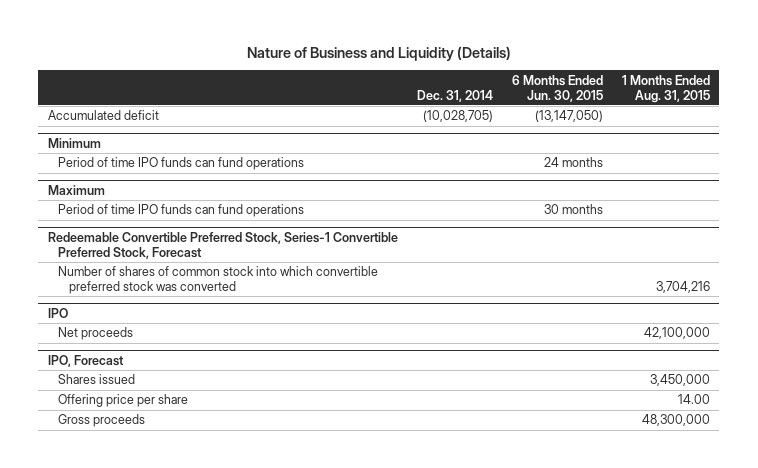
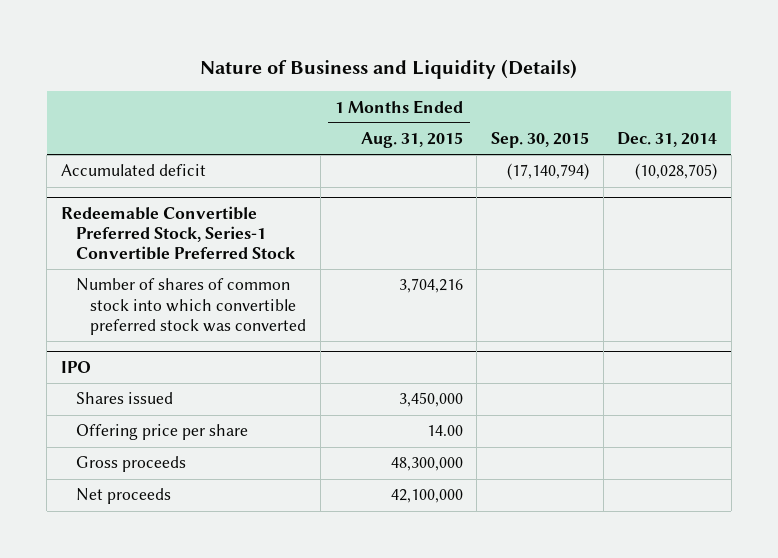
- | Dec. 31, 2014 | 6 Months Ended Jun. 30, 2015 | 1 Months Ended Aug. 31, 2015
+ | 1 Months Ended Aug. 31, 2015 | Sep. 30, 2015 | Dec. 31, 2014
- Minimum
- Period of time IPO funds can fund operations | | 24 months |
- Maximum
- Period of time IPO funds can fund operations | | 30 months |
- Redeemable Convertible Preferred Stock, Series-1 Convertible Preferred Stock, Forecast
+ Redeemable Convertible Preferred Stock, Series-1 Convertible Preferred Stock
- IPO, Forecast
@ IPO
moved down: Net proceeds | 42,100,000 | |

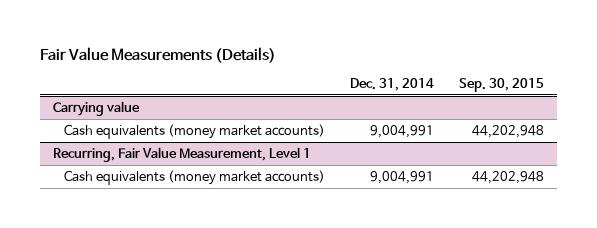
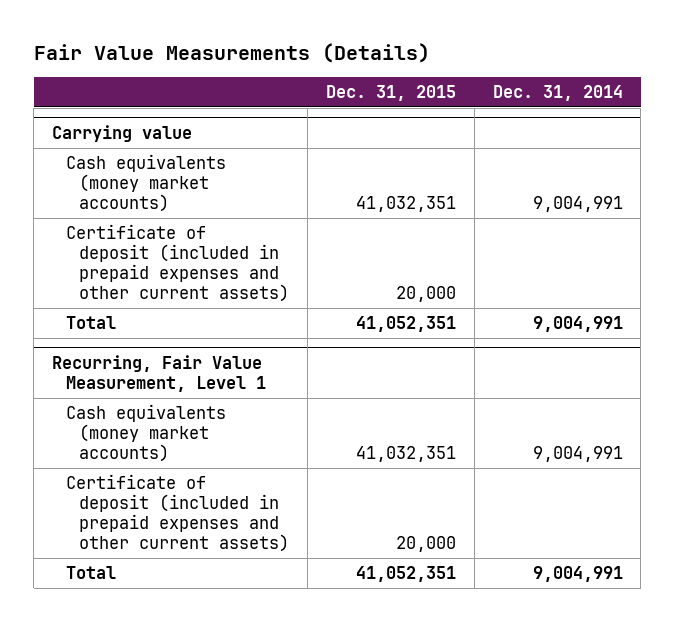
- | Dec. 31, 2014 | Sep. 30, 2015
+ | Dec. 31, 2015 | Dec. 31, 2014
@ Carrying value
+ Certificate of deposit (included in prepaid expenses and other current assets) | 20,000 |
+ Total | 41,052,351 | 9,004,991
@ Recurring, Fair Value Measurement, Level 1
+ Certificate of deposit (included in prepaid expenses and other current assets) | 20,000 |
+ Total | 41,052,351 | 9,004,991

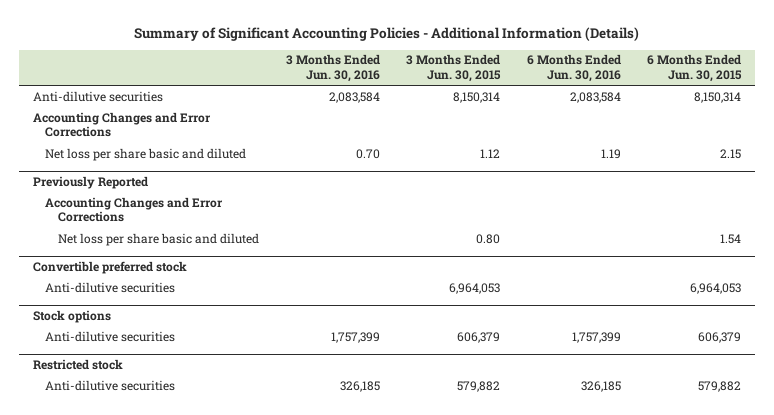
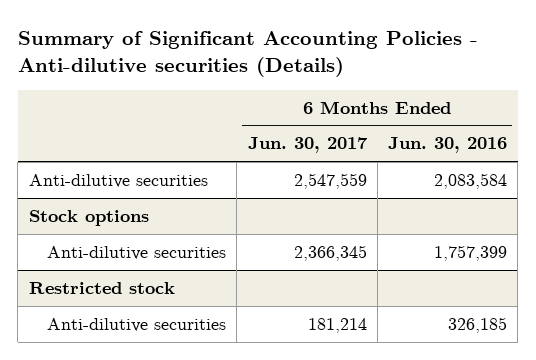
- Summary of Significant Accounting Policies - Additional Information (Details)
+ Summary of Significant Accounting Policies - Anti-dilutive securities (Details)
- | 3 Months Ended Jun. 30, 2016 | 3 Months Ended Jun. 30, 2015 | 6 Months Ended Jun. 30, 2016 | 6 Months Ended Jun. 30, 2015
+ | 6 Months Ended Jun. 30, 2017 | 6 Months Ended Jun. 30, 2016
- Accounting Changes and Error Corrections
- Net loss per share basic and diluted | 0.70 | 1.12 | 1.19 | 2.15
- Previously Reported
- Accounting Changes and Error Corrections
- Net loss per share basic and diluted | | 0.80 | | 1.54
- Convertible preferred stock
- Anti-dilutive securities | | 6,964,053 | | 6,964,053

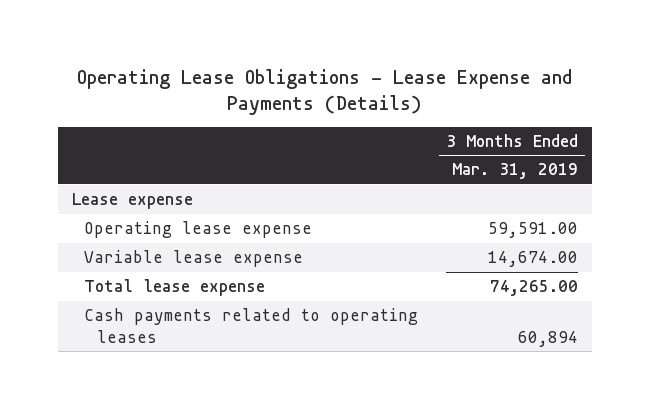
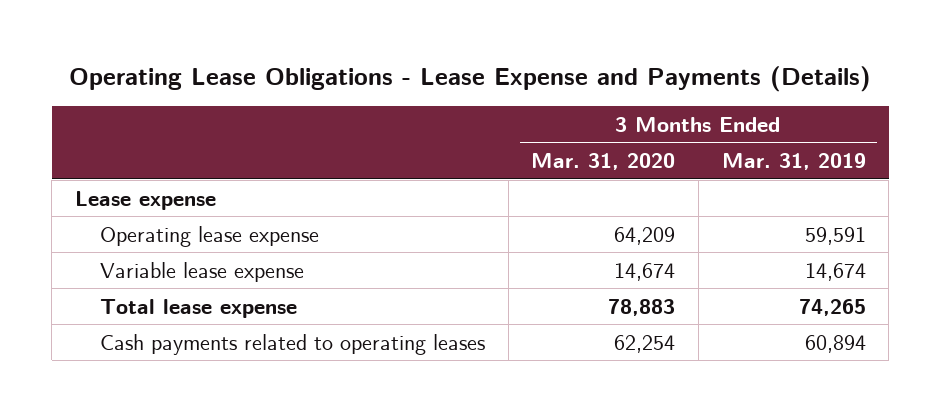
- | 3 Months Ended Mar. 31, 2019
+ | 3 Months Ended Mar. 31, 2020 | 3 Months Ended Mar. 31, 2019
- Operating lease expense | 59,591.00
- Variable lease expense | 14,674.00
- Total lease expense | 74,265.00
+ Operating lease expense | 64,209 | 59,591
+ Variable lease expense | 14,674 | 14,674
+ Total lease expense | 78,883 | 74,265

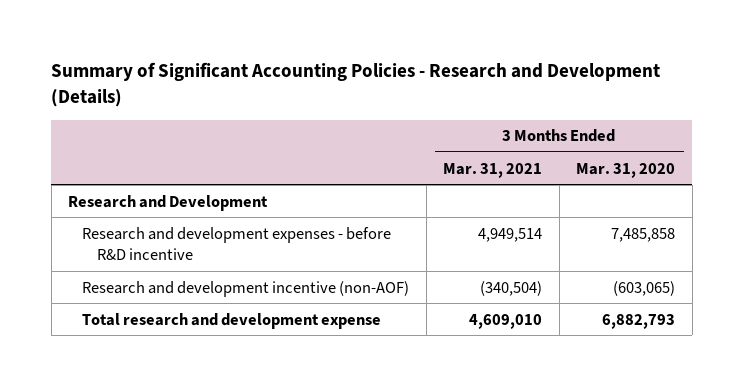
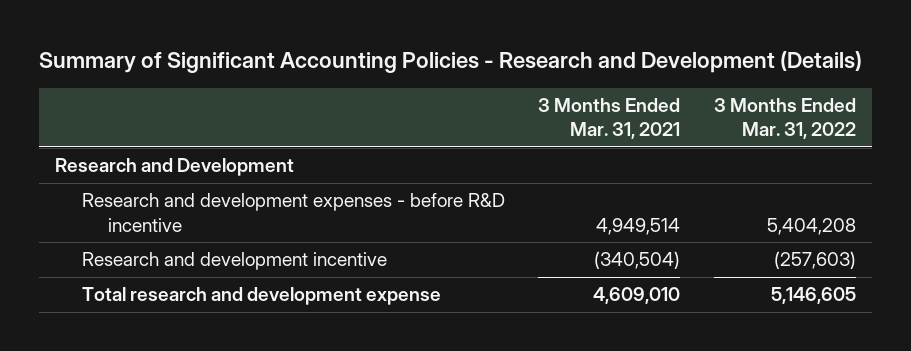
- | 3 Months Ended Mar. 31, 2021 | 3 Months Ended Mar. 31, 2020
+ | 3 Months Ended Mar. 31, 2021 | 3 Months Ended Mar. 31, 2022
- Research and development incentive (non-AOF) | (340,504) | (603,065)
+ Research and development incentive | (340,504) | (257,603)

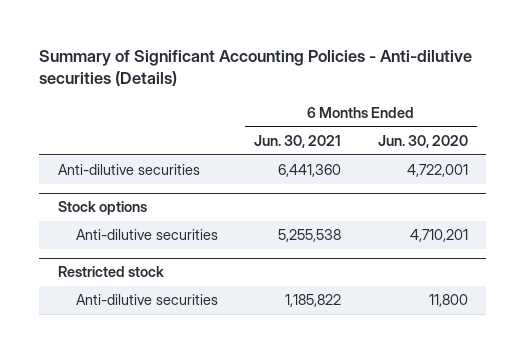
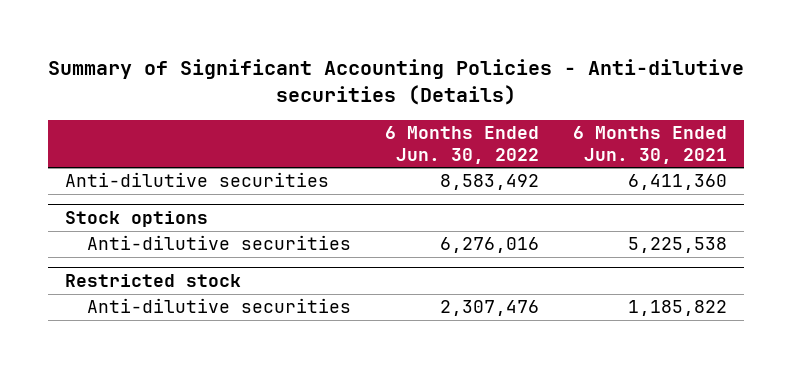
- | 6 Months Ended Jun. 30, 2021 | 6 Months Ended Jun. 30, 2020
+ | 6 Months Ended Jun. 30, 2022 | 6 Months Ended Jun. 30, 2021
- Anti-dilutive securities | 6,441,360 | 4,722,001
+ Anti-dilutive securities | 8,583,492 | 6,411,360
@ Stock options
- Anti-dilutive securities | 5,255,538 | 4,710,201
+ Anti-dilutive securities | 6,276,016 | 5,225,538

